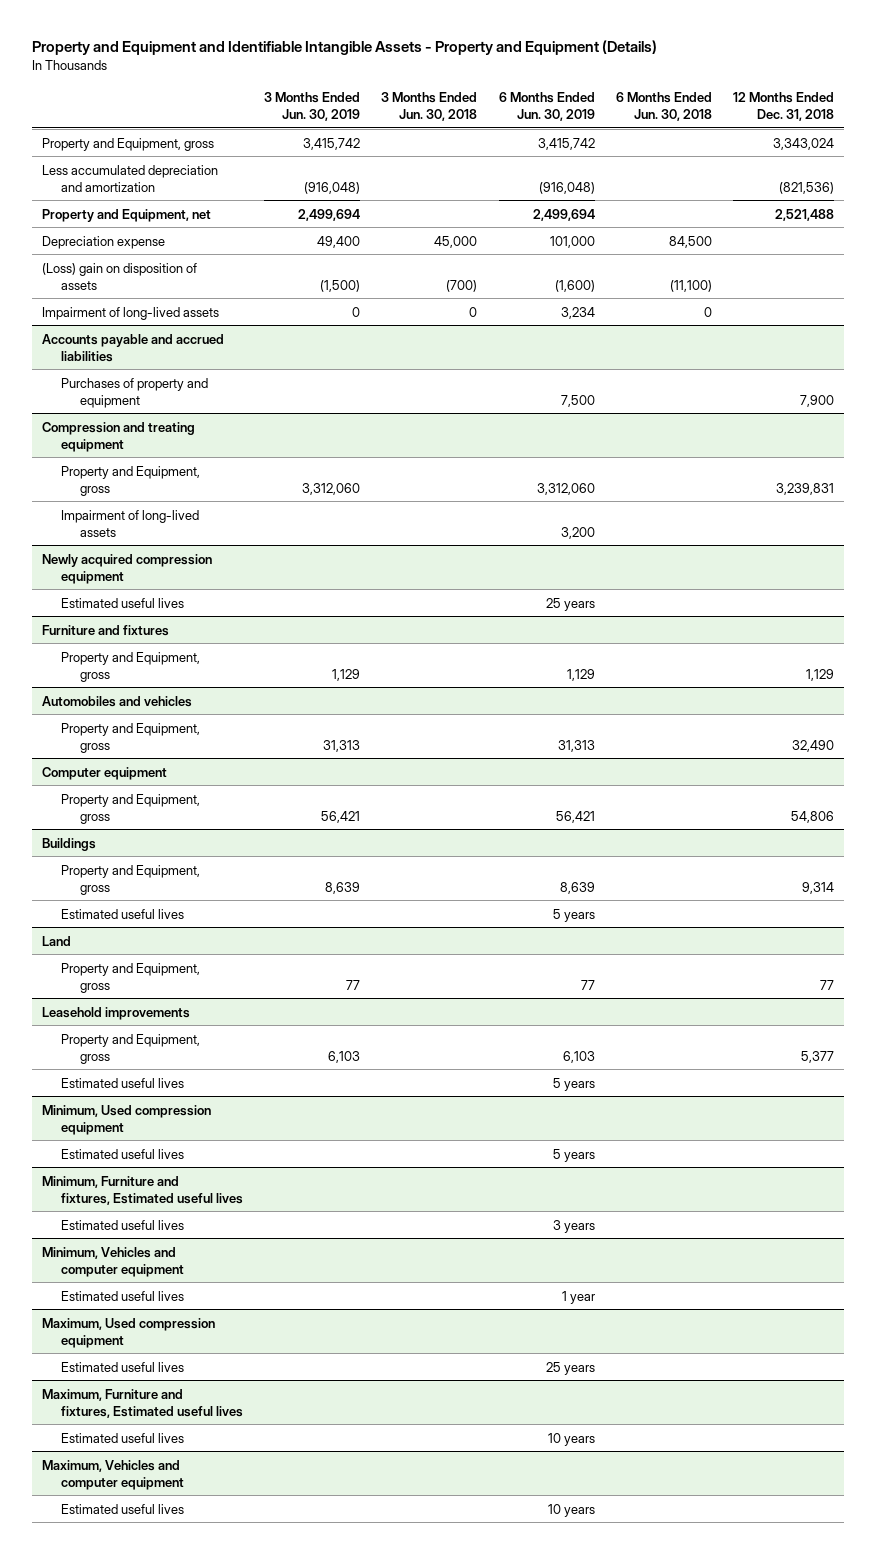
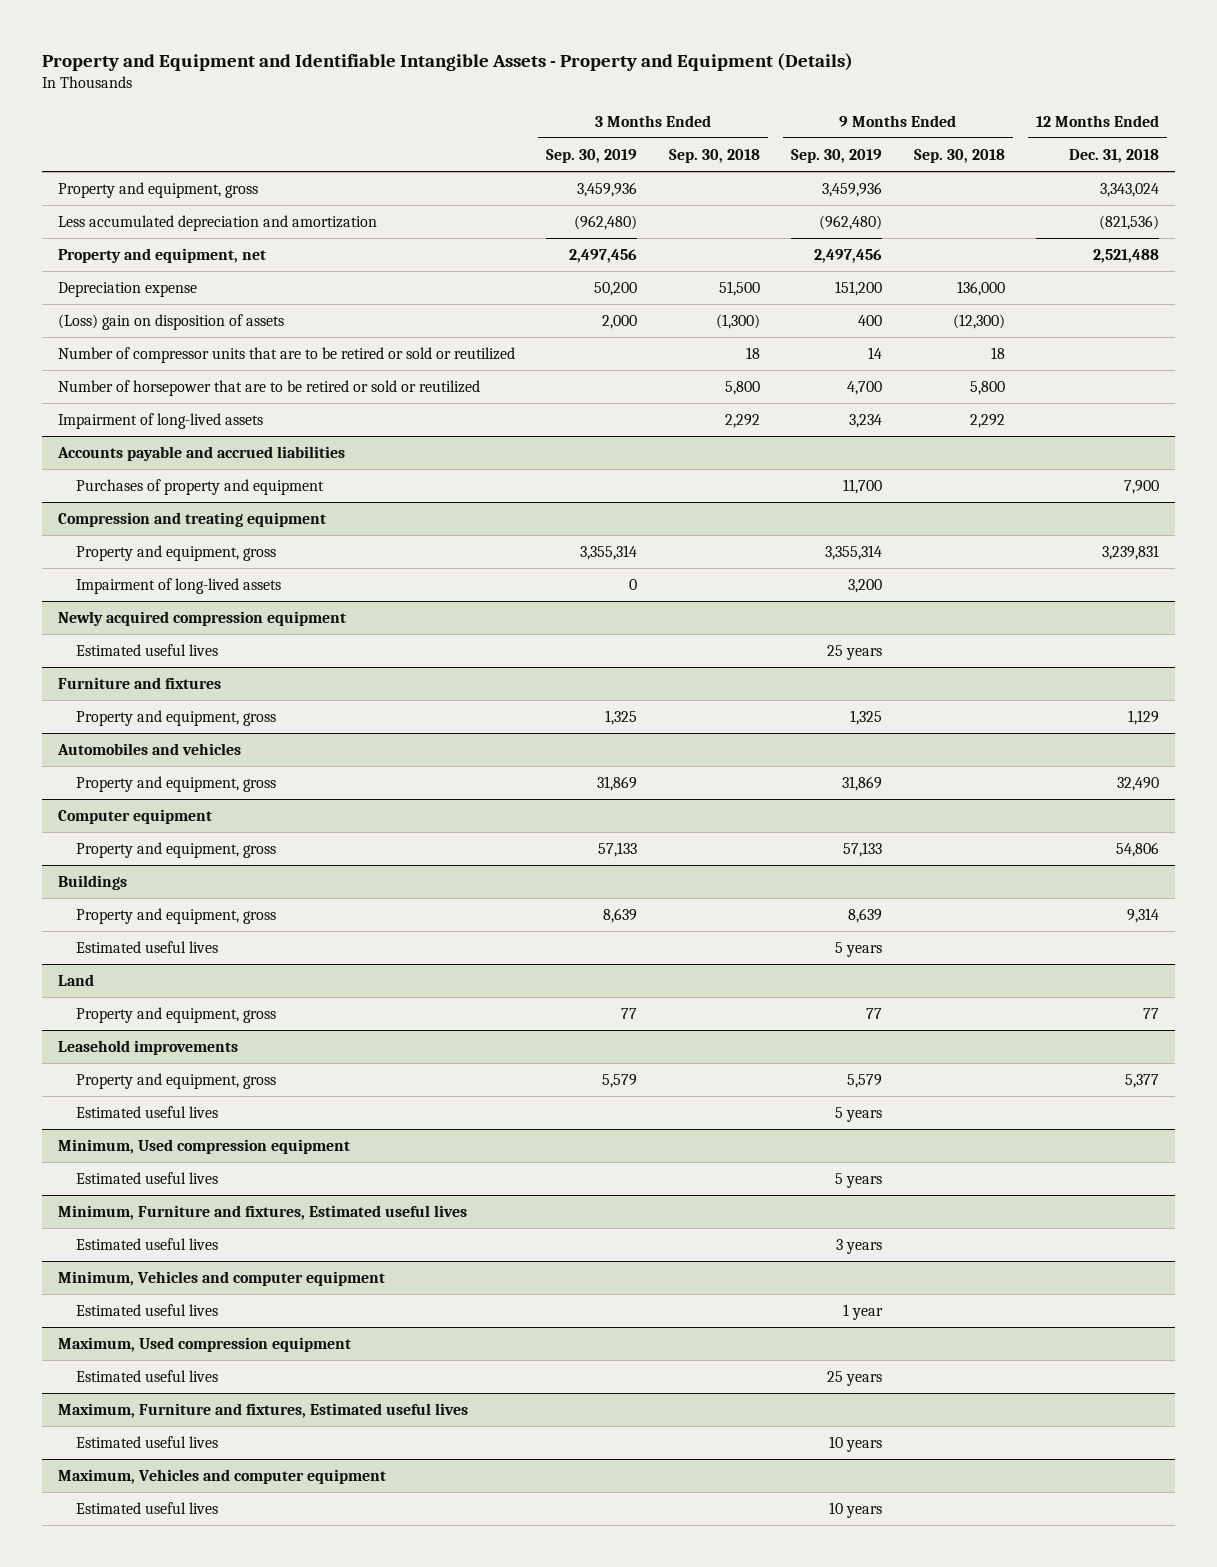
- | 3 Months Ended Jun. 30, 2019 | 3 Months Ended Jun. 30, 2018 | 6 Months Ended Jun. 30, 2019 | 6 Months Ended Jun. 30, 2018 | 12 Months Ended Dec. 31, 2018
+ | 3 Months Ended Sep. 30, 2019 | 3 Months Ended Sep. 30, 2018 | 9 Months Ended Sep. 30, 2019 | 9 Months Ended Sep. 30, 2018 | 12 Months Ended Dec. 31, 2018
- Property and Equipment, gross | 3,415,742 | | 3,415,742 | | 3,343,024
+ Property and equipment, gross | 3,459,936 | | 3,459,936 | | 3,343,024
- Property and Equipment, net | 2,499,694 | | 2,499,694 | | 2,521,488
+ Property and equipment, net | 2,497,456 | | 2,497,456 | | 2,521,488
+ Number of compressor units that are to be retired or sold or reutilized | | 18 | 14 | 18 |
+ Number of horsepower that are to be retired or sold or reutilized | | 5,800 | 4,700 | 5,800 |
@ Compression and treating equipment
- Property and Equipment, gross | 3,312,060 | | 3,312,060 | | 3,239,831
+ Property and equipment, gross | 3,355,314 | | 3,355,314 | | 3,239,831
@ Furniture and fixtures
- Property and Equipment, gross | 1,129 | | 1,129 | | 1,129
+ Property and equipment, gross | 1,325 | | 1,325 | | 1,129
@ Automobiles and vehicles
- Property and Equipment, gross | 31,313 | | 31,313 | | 32,490
+ Property and equipment, gross | 31,869 | | 31,869 | | 32,490
@ Computer equipment
- Property and Equipment, gross | 56,421 | | 56,421 | | 54,806
+ Property and equipment, gross | 57,133 | | 57,133 | | 54,806
@ Buildings
- Property and Equipment, gross | 8,639 | | 8,639 | | 9,314
+ Property and equipment, gross | 8,639 | | 8,639 | | 9,314
@ Land
- Property and Equipment, gross | 77 | | 77 | | 77
+ Property and equipment, gross | 77 | | 77 | | 77
@ Leasehold improvements
- Property and Equipment, gross | 6,103 | | 6,103 | | 5,377
+ Property and equipment, gross | 5,579 | | 5,579 | | 5,377

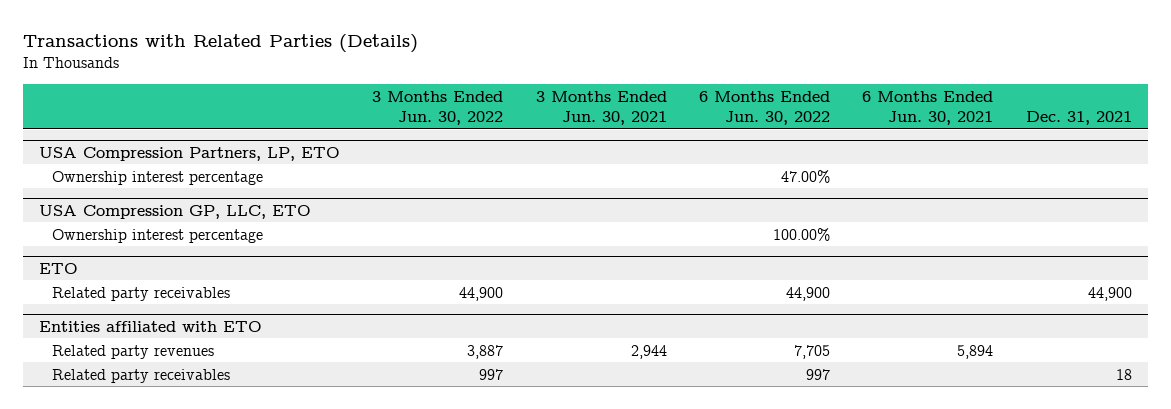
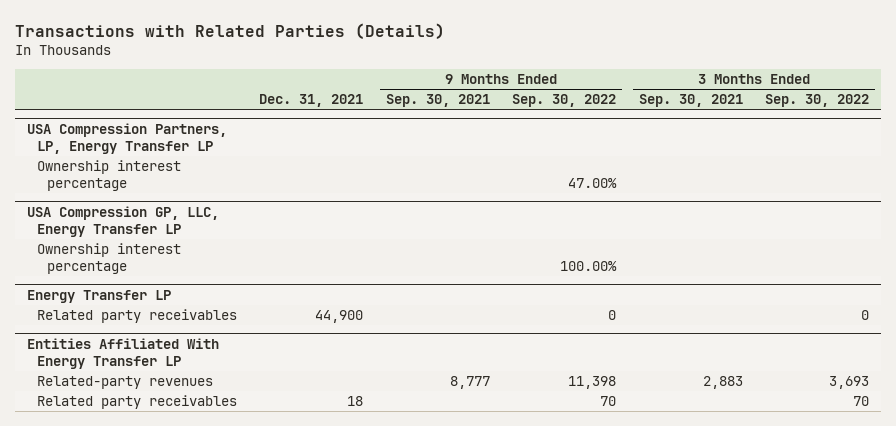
- | 3 Months Ended Jun. 30, 2022 | 3 Months Ended Jun. 30, 2021 | 6 Months Ended Jun. 30, 2022 | 6 Months Ended Jun. 30, 2021 | Dec. 31, 2021
+ | Dec. 31, 2021 | 9 Months Ended Sep. 30, 2021 | 9 Months Ended Sep. 30, 2022 | 3 Months Ended Sep. 30, 2021 | 3 Months Ended Sep. 30, 2022
- USA Compression Partners, LP, ETO
+ USA Compression Partners, LP, Energy Transfer LP
- USA Compression GP, LLC, ETO
+ USA Compression GP, LLC, Energy Transfer LP
- ETO
+ Energy Transfer LP
- Entities affiliated with ETO
- Related party revenues | 3,887 | 2,944 | 7,705 | 5,894 |
+ Entities Affiliated With Energy Transfer LP
+ Related-party revenues | | 8,777 | 11,398 | 2,883 | 3,693

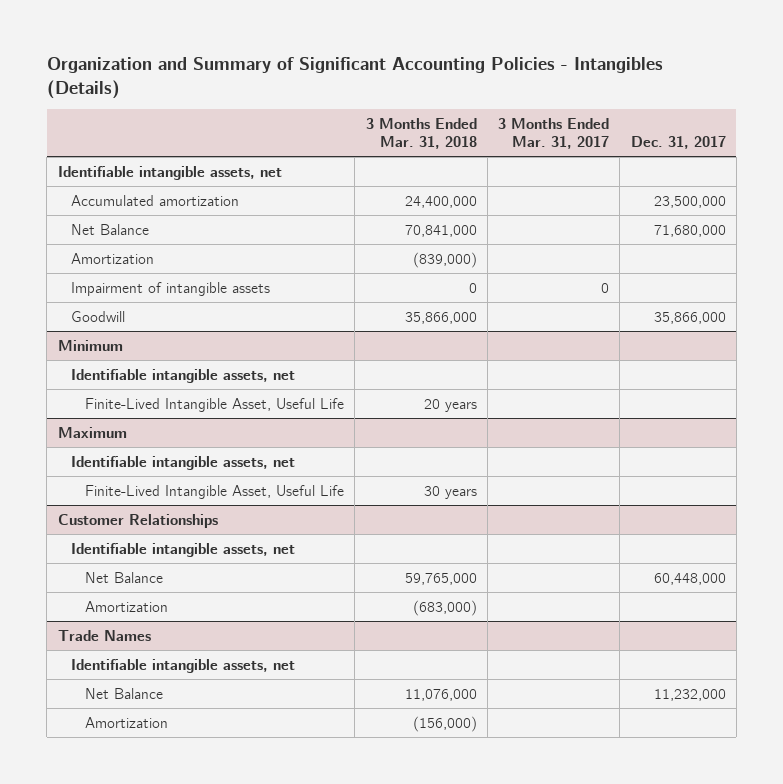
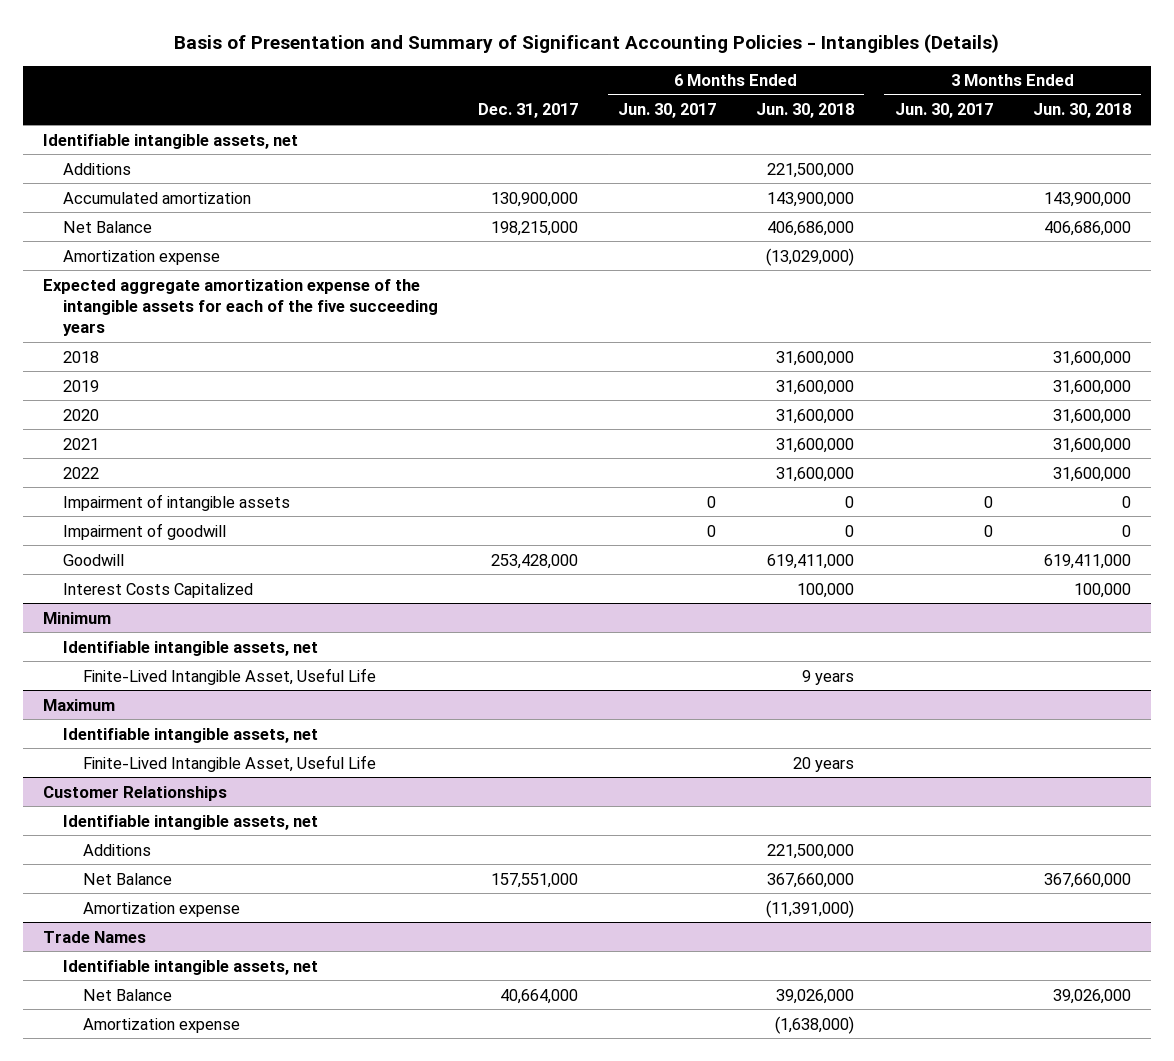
- Organization and Summary of Significant Accounting Policies - Intangibles (Details)
+ Basis of Presentation and Summary of Significant Accounting Policies - Intangibles (Details)
- | 3 Months Ended Mar. 31, 2018 | 3 Months Ended Mar. 31, 2017 | Dec. 31, 2017
+ | Dec. 31, 2017 | 6 Months Ended Jun. 30, 2017 | 6 Months Ended Jun. 30, 2018 | 3 Months Ended Jun. 30, 2017 | 3 Months Ended Jun. 30, 2018
- Accumulated amortization | 24,400,000 | | 23,500,000
- Net Balance | 70,841,000 | | 71,680,000
- Amortization | (839,000) | |
+ Additions | | | 221,500,000 | |
+ Accumulated amortization | 130,900,000 | | 143,900,000 | | 143,900,000
+ Net Balance | 198,215,000 | | 406,686,000 | | 406,686,000
+ Amortization expense | | | (13,029,000) | |
+ Expected aggregate amortization expense of the intangible assets for each of the five succeeding years
+ 2018 | | | 31,600,000 | | 31,600,000
+ 2019 | | | 31,600,000 | | 31,600,000
+ 2020 | | | 31,600,000 | | 31,600,000
+ 2021 | | | 31,600,000 | | 31,600,000
+ 2022 | | | 31,600,000 | | 31,600,000
- Goodwill | 35,866,000 | | 35,866,000
+ Impairment of goodwill | | 0 | 0 | 0 | 0
+ Goodwill | 253,428,000 | | 619,411,000 | | 619,411,000
+ Interest Costs Capitalized | | | 100,000 | | 100,000
@ Customer Relationships
- Net Balance | 59,765,000 | | 60,448,000
- Amortization | (683,000) | |
+ Additions | | | 221,500,000 | |
+ Net Balance | 157,551,000 | | 367,660,000 | | 367,660,000
+ Amortization expense | | | (11,391,000) | |
@ Trade Names
- Net Balance | 11,076,000 | | 11,232,000
- Amortization | (156,000) | |
+ Net Balance | 40,664,000 | | 39,026,000 | | 39,026,000
+ Amortization expense | | | (1,638,000) | |

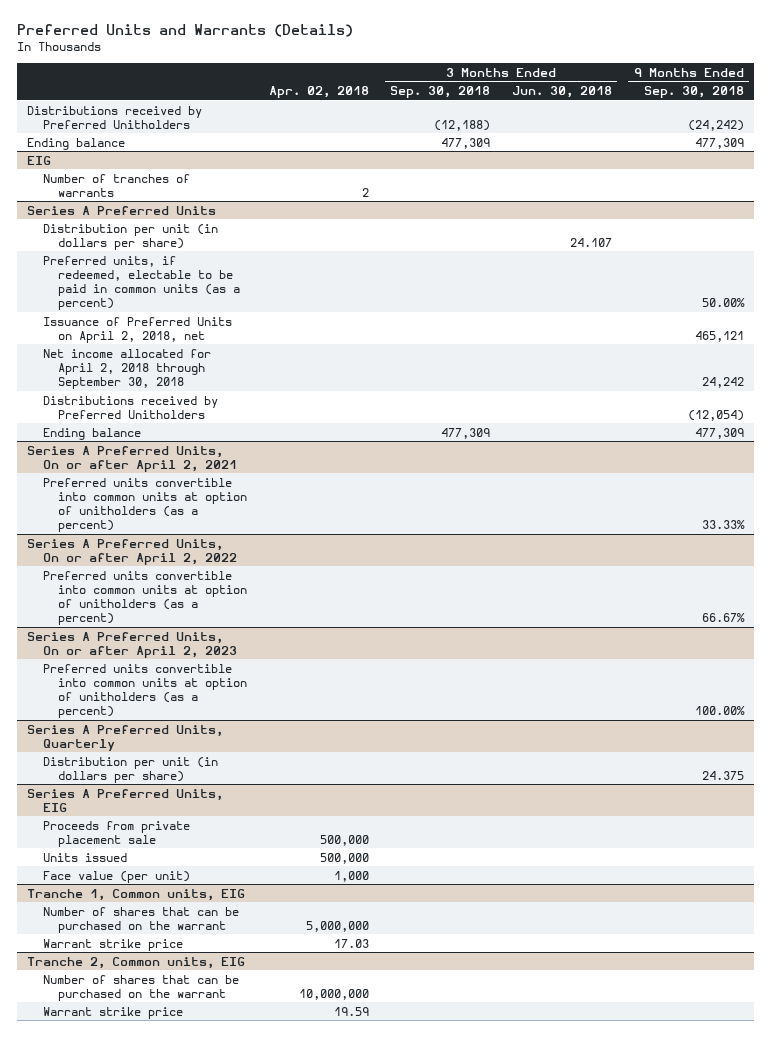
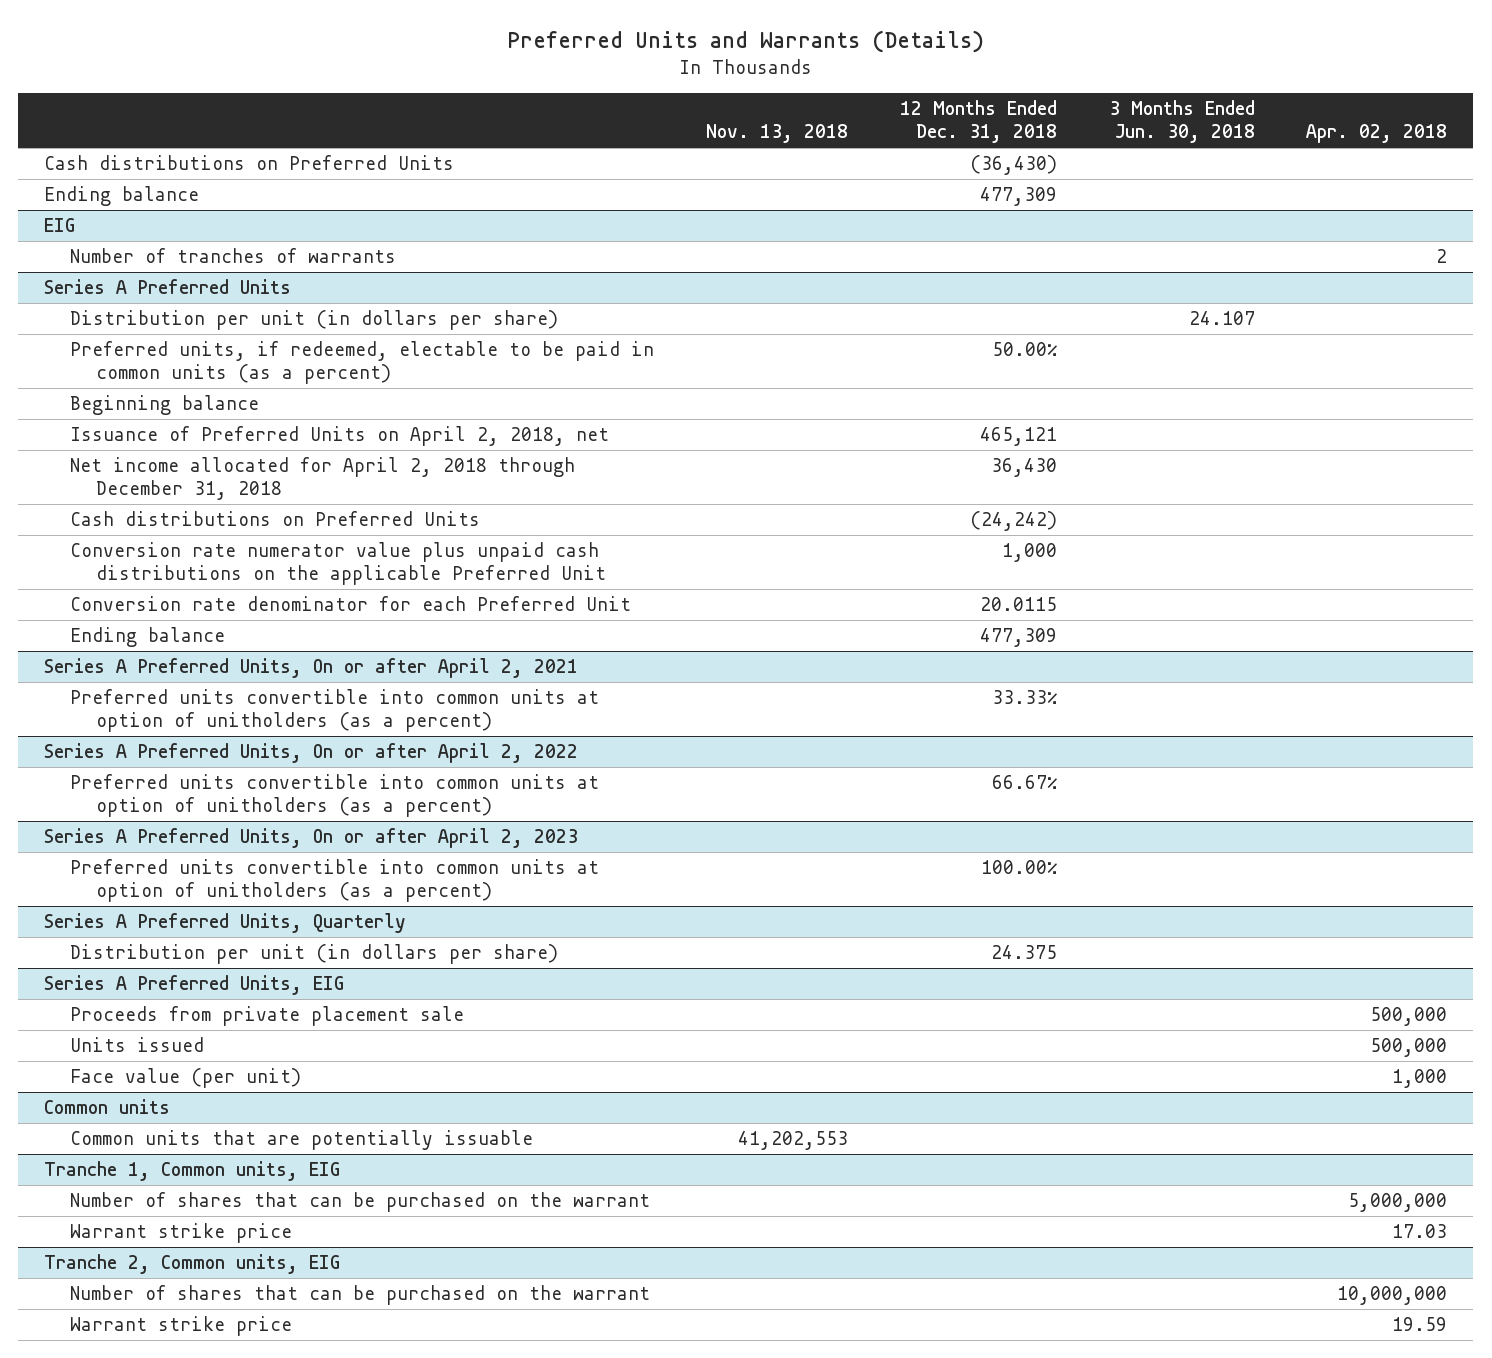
- | Apr. 02, 2018 | 3 Months Ended Sep. 30, 2018 | 3 Months Ended Jun. 30, 2018 | 9 Months Ended Sep. 30, 2018
+ | Nov. 13, 2018 | 12 Months Ended Dec. 31, 2018 | 3 Months Ended Jun. 30, 2018 | Apr. 02, 2018
- Distributions received by Preferred Unitholders | | (12,188) | | (24,242)
+ Cash distributions on Preferred Units | | (36,430) | |
@ Series A Preferred Units
+ Beginning balance
- Net income allocated for April 2, 2018 through September 30, 2018 | | | | 24,242
- Distributions received by Preferred Unitholders | | | | (12,054)
+ Net income allocated for April 2, 2018 through December 31, 2018 | | 36,430 | |
+ Cash distributions on Preferred Units | | (24,242) | |
+ Conversion rate numerator value plus unpaid cash distributions on the applicable Preferred Unit | | 1,000 | |
+ Conversion rate denominator for each Preferred Unit | | 20.0115 | |
+ Common units
+ Common units that are potentially issuable | 41,202,553 | | |

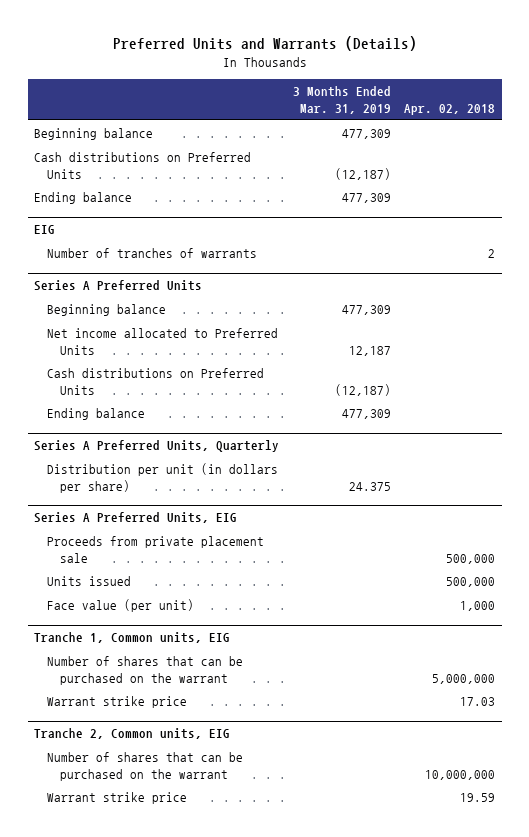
- | Nov. 13, 2018 | 12 Months Ended Dec. 31, 2018 | 3 Months Ended Jun. 30, 2018 | Apr. 02, 2018
+ | 3 Months Ended Mar. 31, 2019 | Apr. 02, 2018
+ Beginning balance | 477,309 |
@ Series A Preferred Units
- Distribution per unit (in dollars per share) | | | 24.107 |
- Preferred units, if redeemed, electable to be paid in common units (as a percent) | | 50.00% | |
- Issuance of Preferred Units on April 2, 2018, net | | 465,121 | |
- Net income allocated for April 2, 2018 through December 31, 2018 | | 36,430 | |
+ Net income allocated to Preferred Units | 12,187 |
- Conversion rate numerator value plus unpaid cash distributions on the applicable Preferred Unit | | 1,000 | |
- Conversion rate denominator for each Preferred Unit | | 20.0115 | |
- Series A Preferred Units, On or after April 2, 2021
- Preferred units convertible into common units at option of unitholders (as a percent) | | 33.33% | |
- Series A Preferred Units, On or after April 2, 2022
- Preferred units convertible into common units at option of unitholders (as a percent) | | 66.67% | |
- Series A Preferred Units, On or after April 2, 2023
- Preferred units convertible into common units at option of unitholders (as a percent) | | 100.00% | |
- Common units
- Common units that are potentially issuable | 41,202,553 | | |

